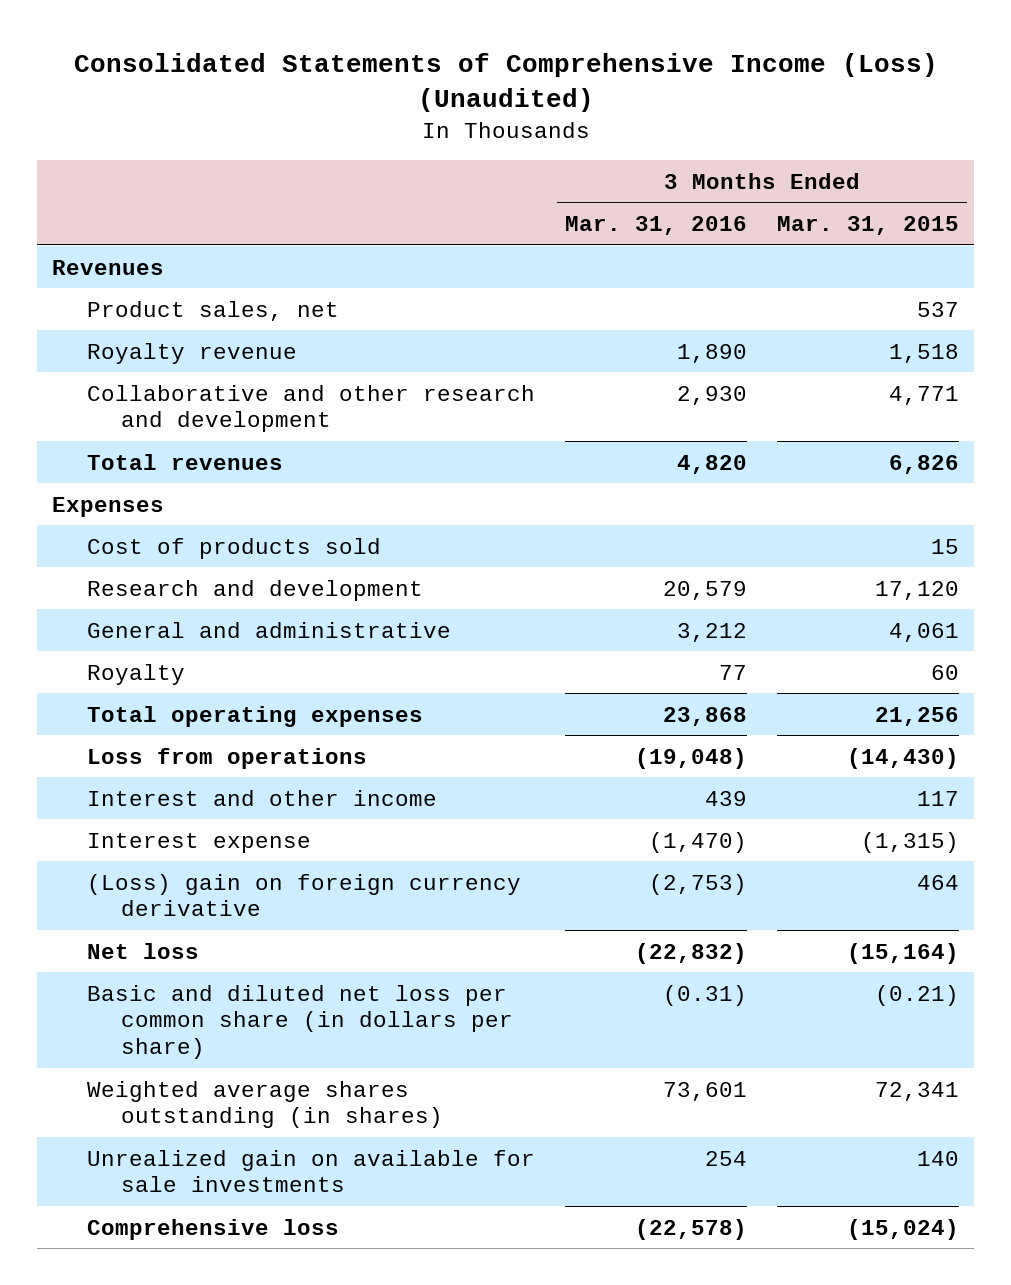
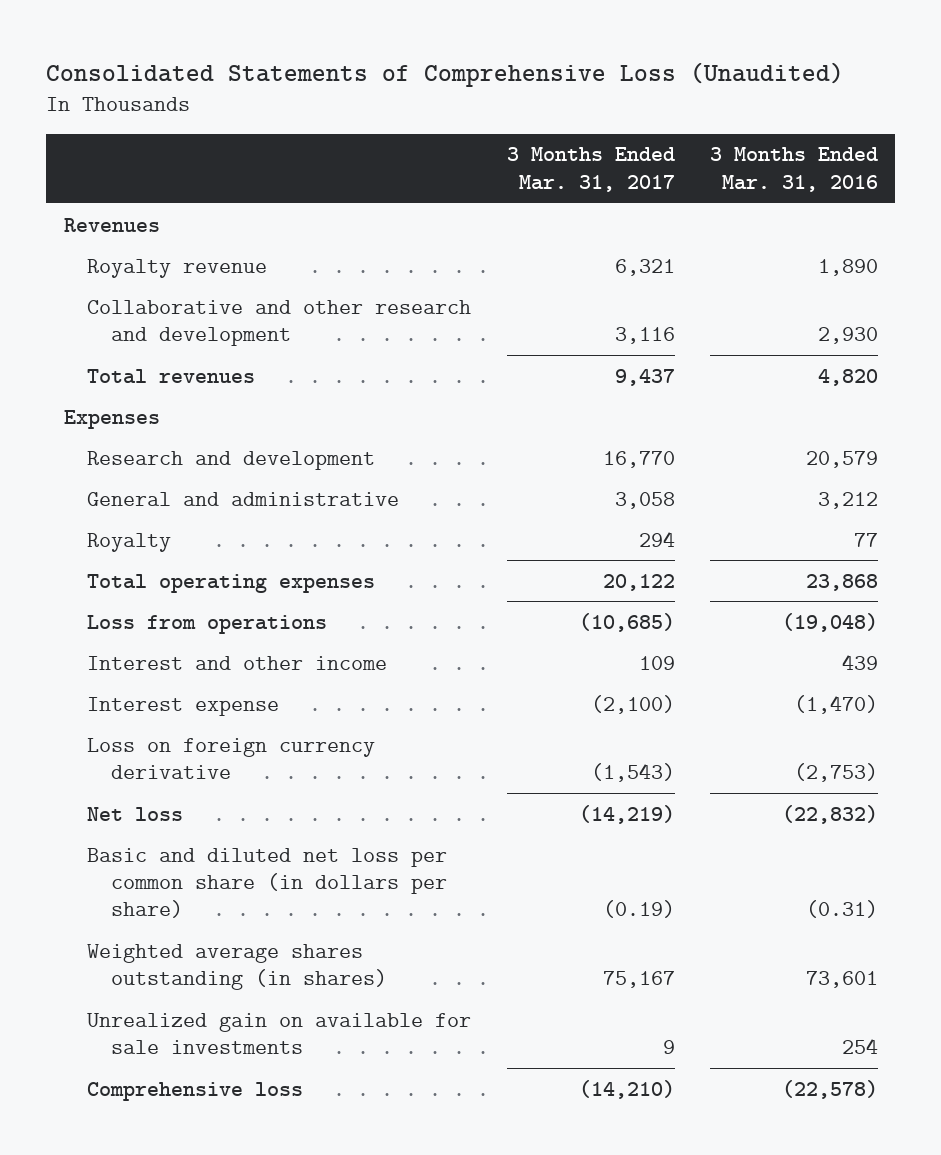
- Consolidated Statements of Comprehensive Income (Loss) (Unaudited)
+ Consolidated Statements of Comprehensive Loss (Unaudited)
- | 3 Months Ended Mar. 31, 2016 | 3 Months Ended Mar. 31, 2015
+ | 3 Months Ended Mar. 31, 2017 | 3 Months Ended Mar. 31, 2016
- Product sales, net | | 537
- Cost of products sold | | 15
- (Loss) gain on foreign currency derivative | (2,753) | 464
+ Loss on foreign currency derivative | (1,543) | (2,753)

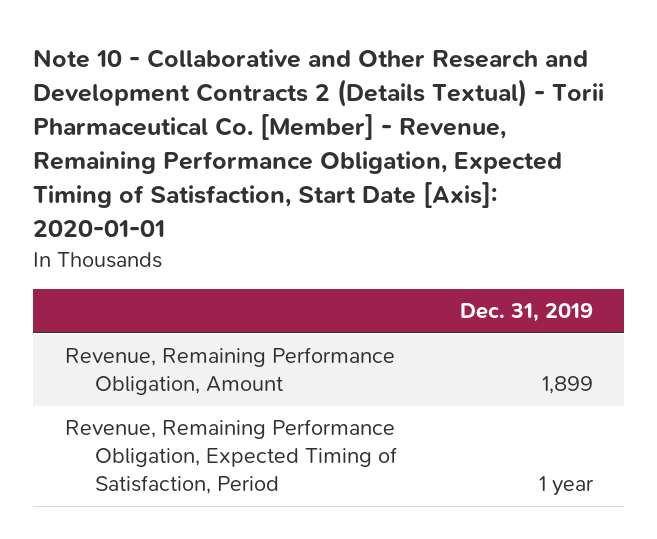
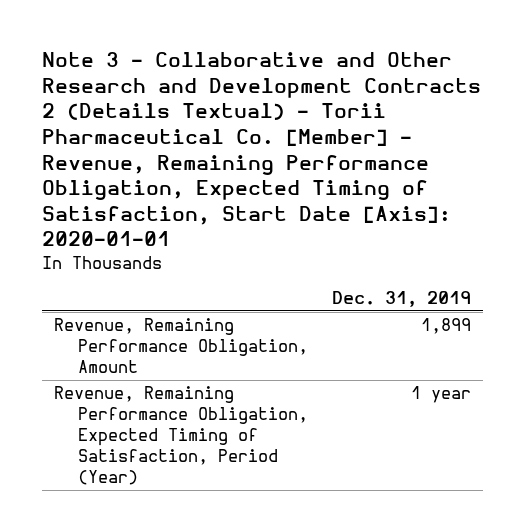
- Note 10 - Collaborative and Other Research and Development Contracts 2 (Details Textual) - Torii Pharmaceutical Co. [Member] - Revenue, Remaining Performance Obligation, Expected Timing of Satisfaction, Start Date [Axis]: 2020-01-01
+ Note 3 - Collaborative and Other Research and Development Contracts 2 (Details Textual) - Torii Pharmaceutical Co. [Member] - Revenue, Remaining Performance Obligation, Expected Timing of Satisfaction, Start Date [Axis]: 2020-01-01
- Revenue, Remaining Performance Obligation, Expected Timing of Satisfaction, Period | 1 year
+ Revenue, Remaining Performance Obligation, Expected Timing of Satisfaction, Period (Year) | 1 year

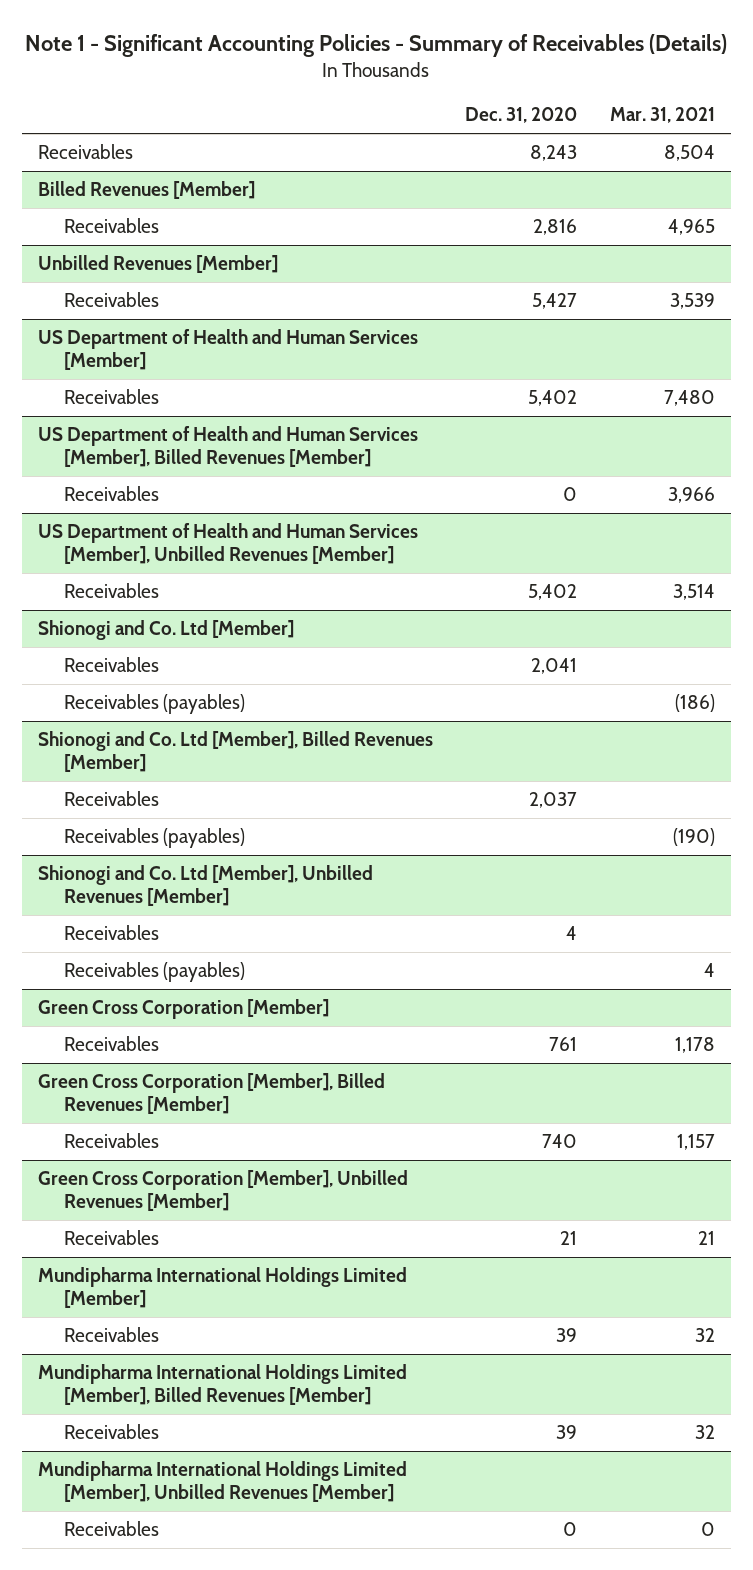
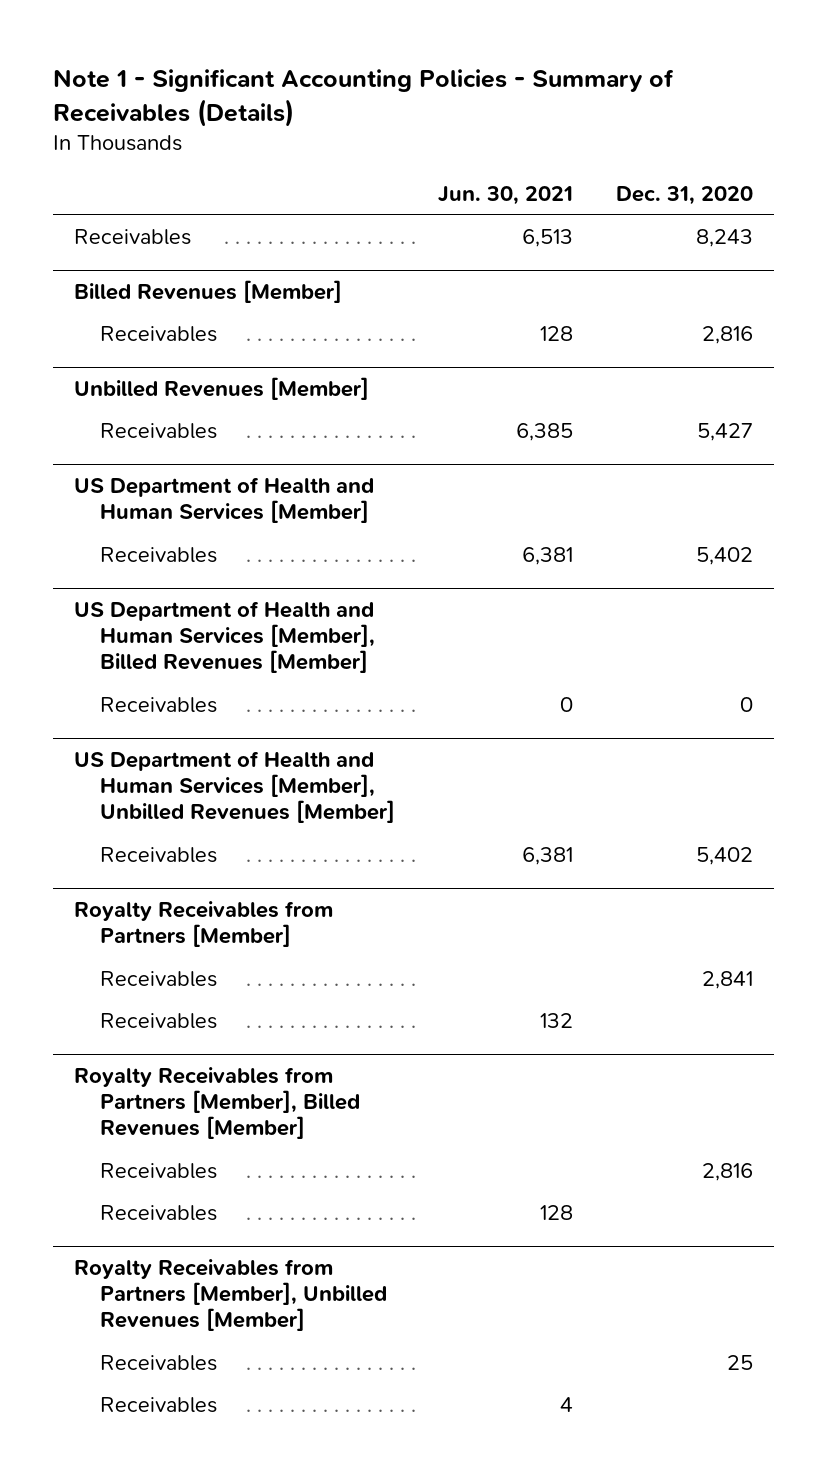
- | Dec. 31, 2020 | Mar. 31, 2021
+ | Jun. 30, 2021 | Dec. 31, 2020
- Shionogi and Co. Ltd [Member]
- Receivables | 2,041 |
- Receivables (payables) | | (186)
- Shionogi and Co. Ltd [Member], Billed Revenues [Member]
- Receivables | 2,037 |
- Receivables (payables) | | (190)
- Shionogi and Co. Ltd [Member], Unbilled Revenues [Member]
- Receivables | 4 |
- Receivables (payables) | | 4
- Green Cross Corporation [Member]
- Receivables | 761 | 1,178
- Green Cross Corporation [Member], Billed Revenues [Member]
- Receivables | 740 | 1,157
- Green Cross Corporation [Member], Unbilled Revenues [Member]
- Receivables | 21 | 21
- Mundipharma International Holdings Limited [Member]
- Receivables | 39 | 32
- Mundipharma International Holdings Limited [Member], Billed Revenues [Member]
- Receivables | 39 | 32
- Mundipharma International Holdings Limited [Member], Unbilled Revenues [Member]
- Receivables | 0 | 0
+ Royalty Receivables from Partners [Member]
+ Receivables | | 2,841
+ Receivables | 132 |
+ Royalty Receivables from Partners [Member], Billed Revenues [Member]
+ Receivables | | 2,816
+ Receivables | 128 |
+ Royalty Receivables from Partners [Member], Unbilled Revenues [Member]
+ Receivables | | 25
+ Receivables | 4 |

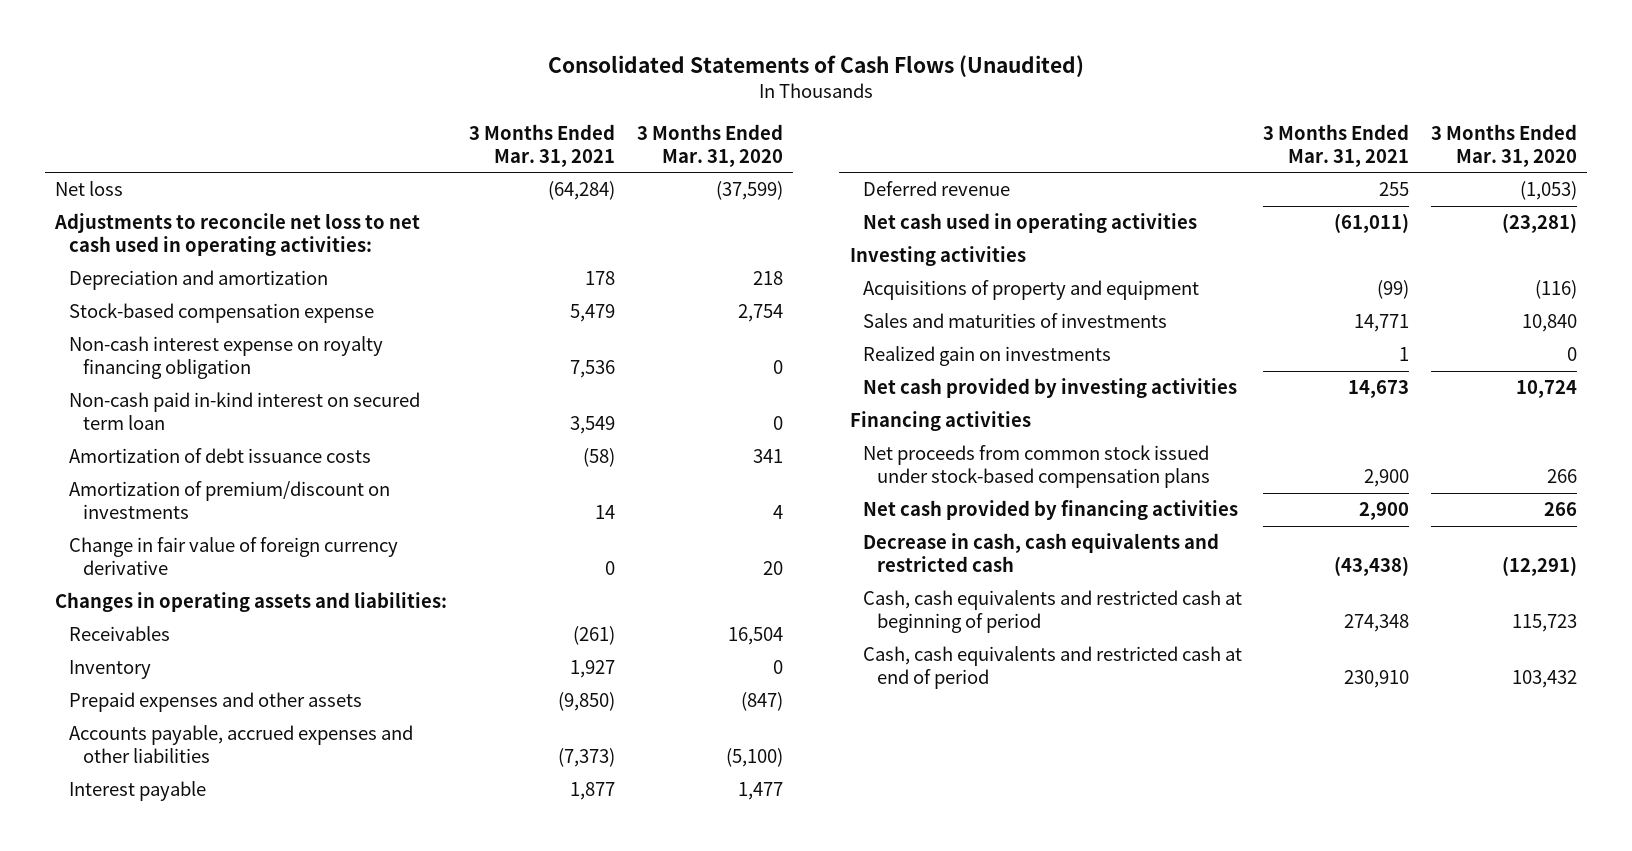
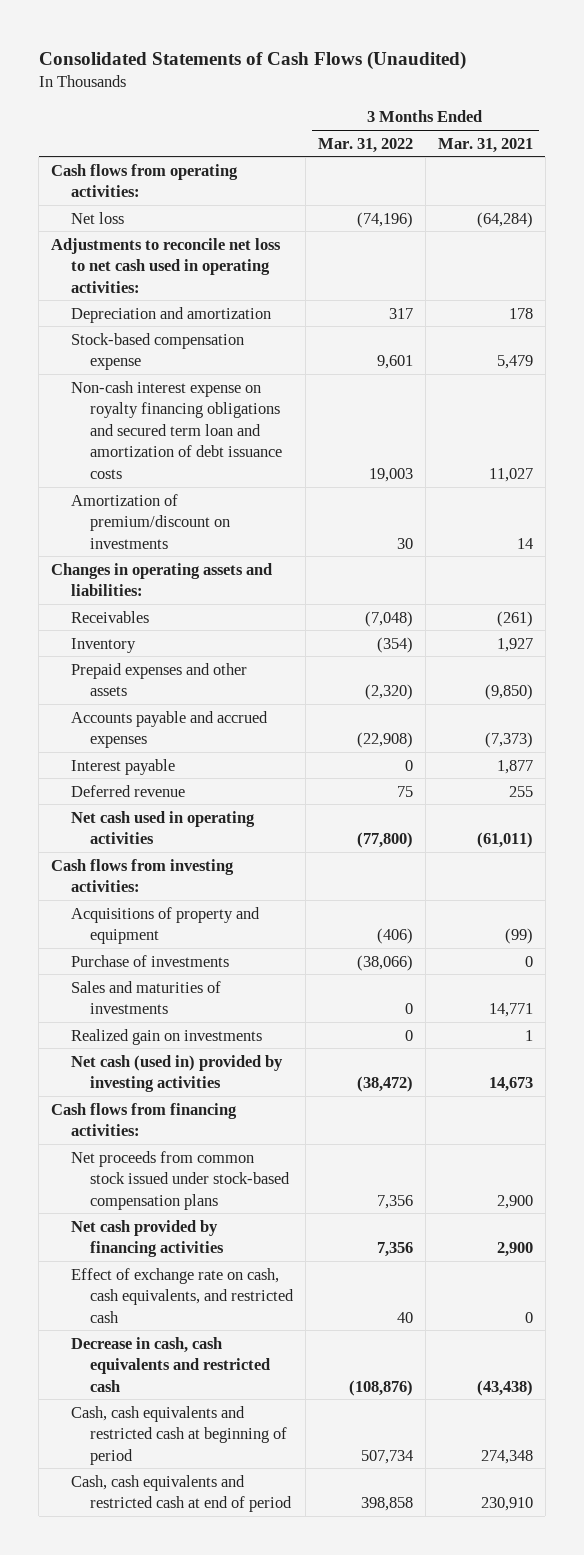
- | 3 Months Ended Mar. 31, 2021 | 3 Months Ended Mar. 31, 2020
+ | 3 Months Ended Mar. 31, 2022 | 3 Months Ended Mar. 31, 2021
+ Cash flows from operating activities:
- Non-cash interest expense on royalty financing obligation | 7,536 | 0
- Non-cash paid in-kind interest on secured term loan | 3,549 | 0
- Amortization of debt issuance costs | (58) | 341
+ Non-cash interest expense on royalty financing obligations and secured term loan and amortization of debt issuance costs | 19,003 | 11,027
- Change in fair value of foreign currency derivative | 0 | 20
- Accounts payable, accrued expenses and other liabilities | (7,373) | (5,100)
+ Accounts payable and accrued expenses | (22,908) | (7,373)
- Investing activities
+ Cash flows from investing activities:
+ Purchase of investments | (38,066) | 0
- Net cash provided by investing activities | 14,673 | 10,724
- Financing activities
+ Net cash (used in) provided by investing activities | (38,472) | 14,673
+ Cash flows from financing activities:
+ Effect of exchange rate on cash, cash equivalents, and restricted cash | 40 | 0

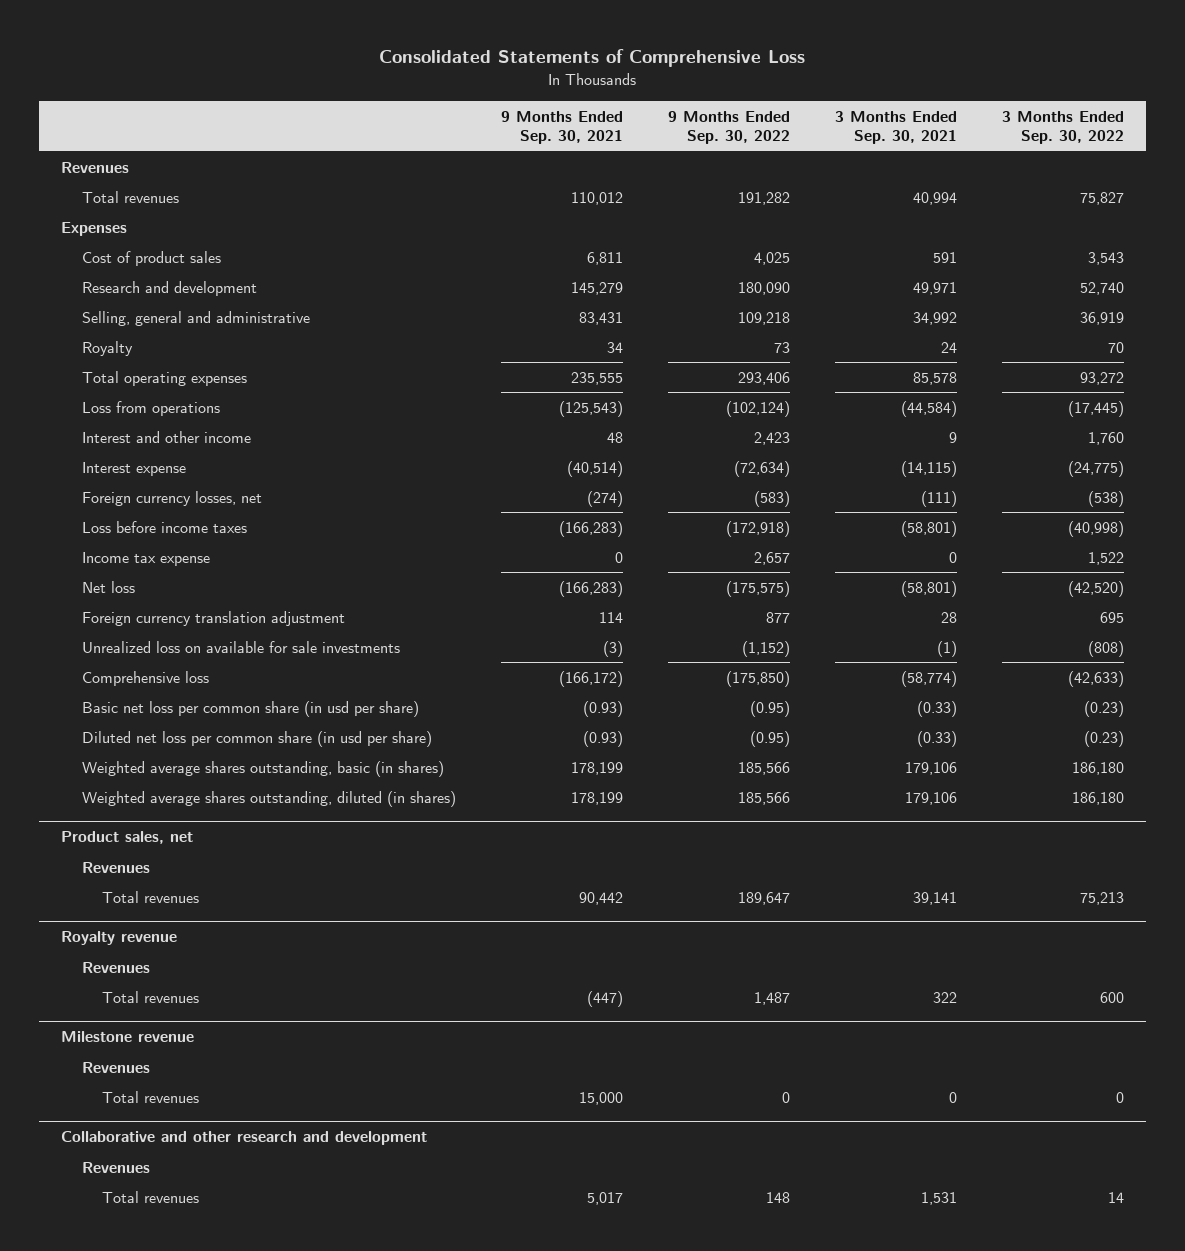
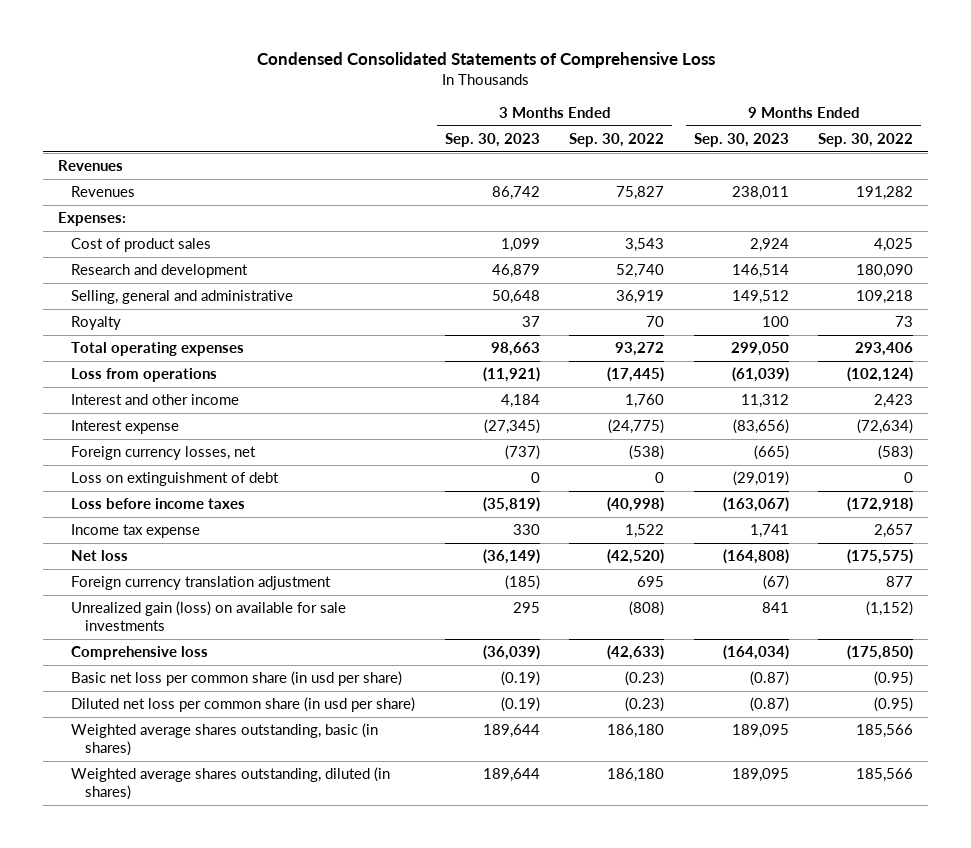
- Consolidated Statements of Comprehensive Loss
+ Condensed Consolidated Statements of Comprehensive Loss
- | 9 Months Ended Sep. 30, 2021 | 9 Months Ended Sep. 30, 2022 | 3 Months Ended Sep. 30, 2021 | 3 Months Ended Sep. 30, 2022
+ | 3 Months Ended Sep. 30, 2023 | 3 Months Ended Sep. 30, 2022 | 9 Months Ended Sep. 30, 2023 | 9 Months Ended Sep. 30, 2022
- Total revenues | 110,012 | 191,282 | 40,994 | 75,827
- Expenses
+ Revenues | 86,742 | 75,827 | 238,011 | 191,282
+ Expenses:
+ Loss on extinguishment of debt | 0 | 0 | (29,019) | 0
- Unrealized loss on available for sale investments | (3) | (1,152) | (1) | (808)
+ Unrealized gain (loss) on available for sale investments | 295 | (808) | 841 | (1,152)
- Product sales, net
- Revenues
- Total revenues | 90,442 | 189,647 | 39,141 | 75,213
- Royalty revenue
- Revenues
- Total revenues | (447) | 1,487 | 322 | 600
- Milestone revenue
- Revenues
- Total revenues | 15,000 | 0 | 0 | 0
- Collaborative and other research and development
- Revenues
- Total revenues | 5,017 | 148 | 1,531 | 14

